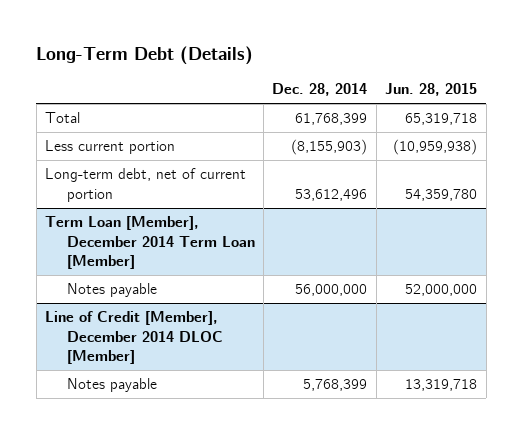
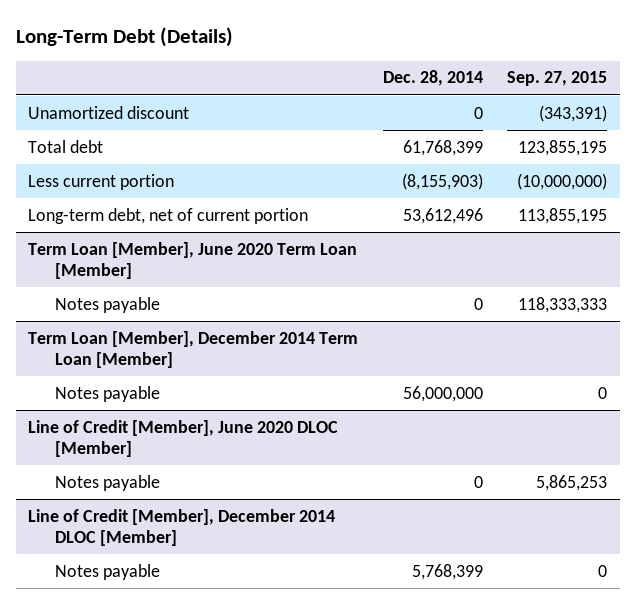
- | Dec. 28, 2014 | Jun. 28, 2015
+ | Dec. 28, 2014 | Sep. 27, 2015
- Total | 61,768,399 | 65,319,718
+ Unamortized discount | 0 | (343,391)
+ Total debt | 61,768,399 | 123,855,195
+ Term Loan [Member], June 2020 Term Loan [Member]
+ Notes payable | 0 | 118,333,333
+ Line of Credit [Member], June 2020 DLOC [Member]
+ Notes payable | 0 | 5,865,253

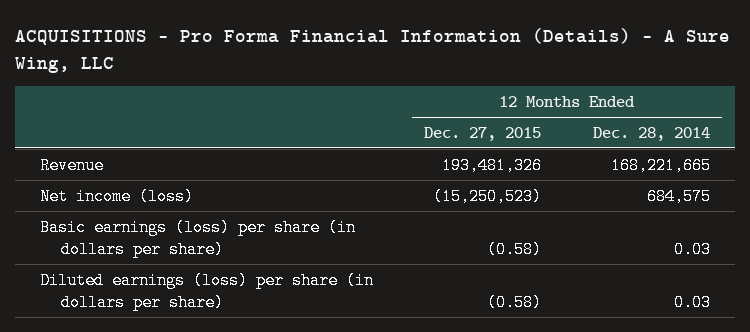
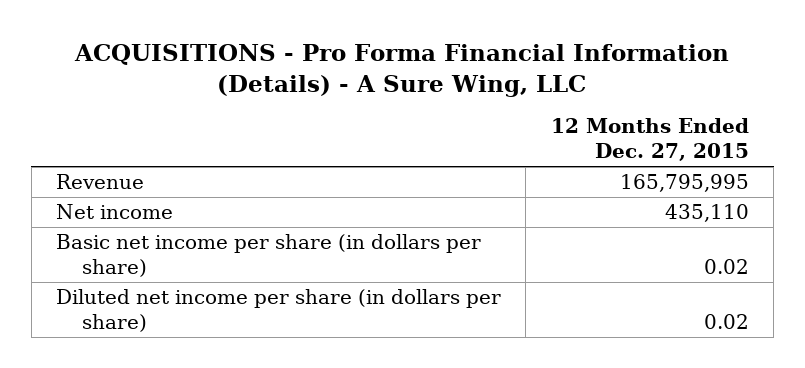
- | 12 Months Ended Dec. 27, 2015 | 12 Months Ended Dec. 28, 2014
+ | 12 Months Ended Dec. 27, 2015
- Revenue | 193,481,326 | 168,221,665
- Net income (loss) | (15,250,523) | 684,575
- Basic earnings (loss) per share (in dollars per share) | (0.58) | 0.03
- Diluted earnings (loss) per share (in dollars per share) | (0.58) | 0.03
+ Revenue | 165,795,995
+ Net income | 435,110
+ Basic net income per share (in dollars per share) | 0.02
+ Diluted net income per share (in dollars per share) | 0.02

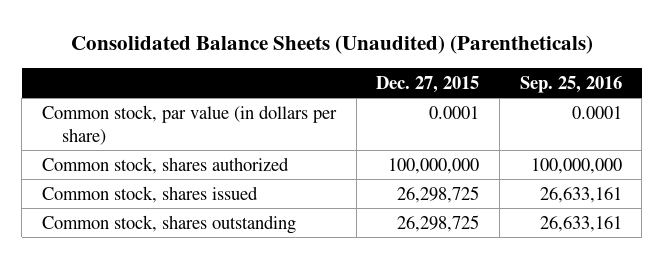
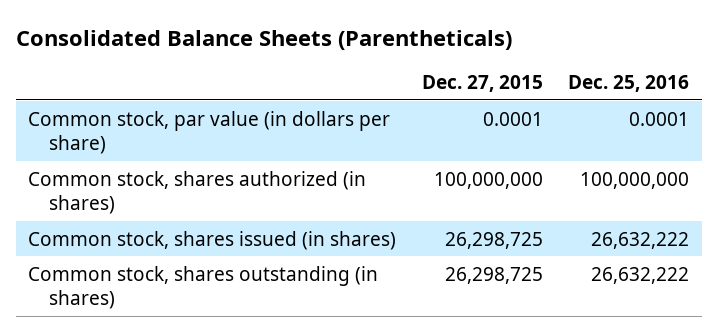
- Consolidated Balance Sheets (Unaudited) (Parentheticals)
+ Consolidated Balance Sheets (Parentheticals)
- | Dec. 27, 2015 | Sep. 25, 2016
+ | Dec. 27, 2015 | Dec. 25, 2016
- Common stock, shares authorized | 100,000,000 | 100,000,000
- Common stock, shares issued | 26,298,725 | 26,633,161
- Common stock, shares outstanding | 26,298,725 | 26,633,161
+ Common stock, shares authorized (in shares) | 100,000,000 | 100,000,000
+ Common stock, shares issued (in shares) | 26,298,725 | 26,632,222
+ Common stock, shares outstanding (in shares) | 26,298,725 | 26,632,222

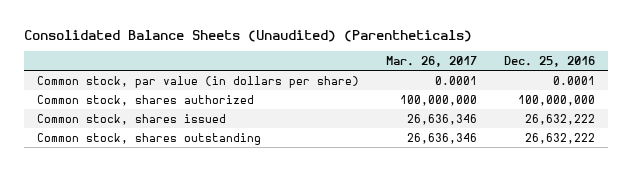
- Consolidated Balance Sheets (Parentheticals)
+ Consolidated Balance Sheets (Unaudited) (Parentheticals)
- | Dec. 27, 2015 | Dec. 25, 2016
+ | Mar. 26, 2017 | Dec. 25, 2016
- Common stock, shares authorized (in shares) | 100,000,000 | 100,000,000
- Common stock, shares issued (in shares) | 26,298,725 | 26,632,222
- Common stock, shares outstanding (in shares) | 26,298,725 | 26,632,222
+ Common stock, shares authorized | 100,000,000 | 100,000,000
+ Common stock, shares issued | 26,636,346 | 26,632,222
+ Common stock, shares outstanding | 26,636,346 | 26,632,222

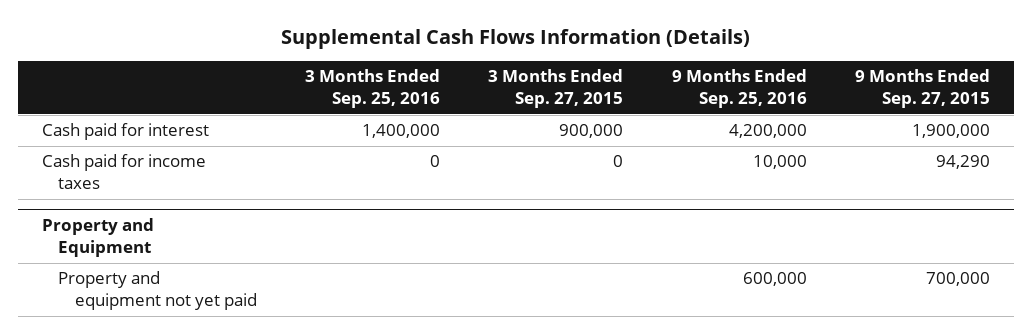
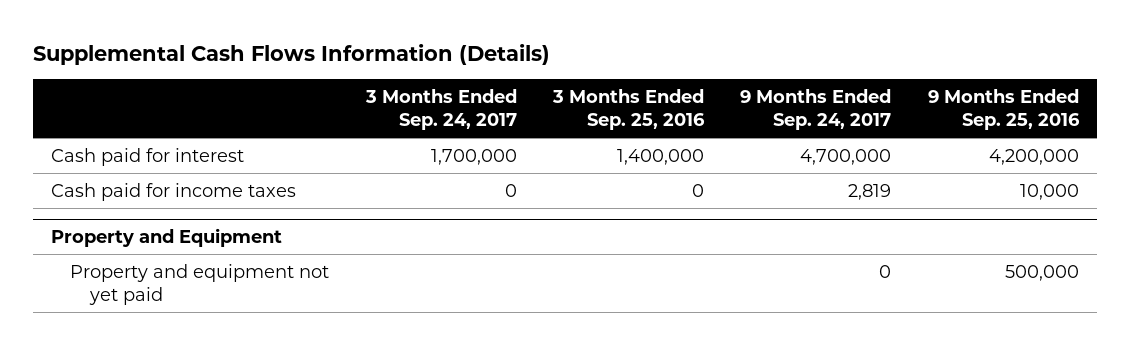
- | 3 Months Ended Sep. 25, 2016 | 3 Months Ended Sep. 27, 2015 | 9 Months Ended Sep. 25, 2016 | 9 Months Ended Sep. 27, 2015
+ | 3 Months Ended Sep. 24, 2017 | 3 Months Ended Sep. 25, 2016 | 9 Months Ended Sep. 24, 2017 | 9 Months Ended Sep. 25, 2016
@ Property and Equipment
- Property and equipment not yet paid | | | 600,000 | 700,000
+ Property and equipment not yet paid | | | 0 | 500,000

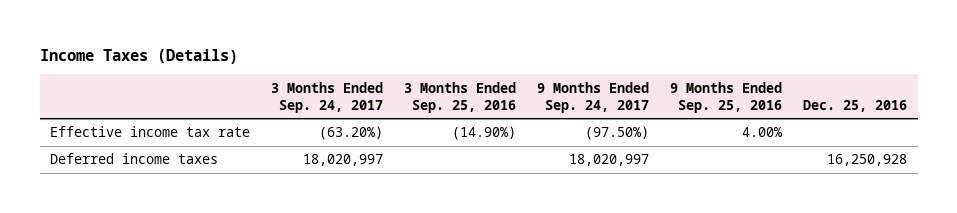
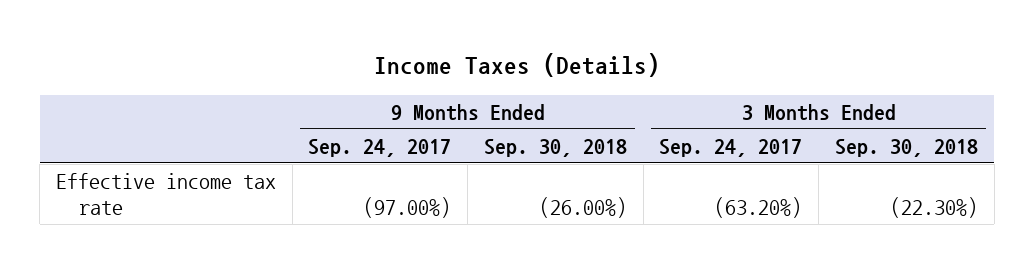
- | 3 Months Ended Sep. 24, 2017 | 3 Months Ended Sep. 25, 2016 | 9 Months Ended Sep. 24, 2017 | 9 Months Ended Sep. 25, 2016 | Dec. 25, 2016
+ | 9 Months Ended Sep. 24, 2017 | 9 Months Ended Sep. 30, 2018 | 3 Months Ended Sep. 24, 2017 | 3 Months Ended Sep. 30, 2018
- Effective income tax rate | (63.20%) | (14.90%) | (97.50%) | 4.00% |
- Deferred income taxes | 18,020,997 | | 18,020,997 | | 16,250,928
+ Effective income tax rate | (97.00%) | (26.00%) | (63.20%) | (22.30%)

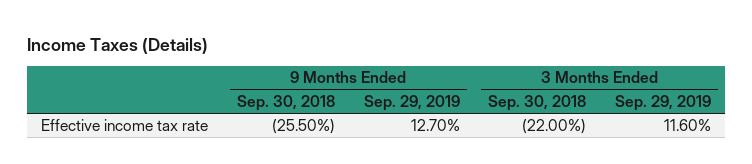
- | 9 Months Ended Sep. 24, 2017 | 9 Months Ended Sep. 30, 2018 | 3 Months Ended Sep. 24, 2017 | 3 Months Ended Sep. 30, 2018
+ | 9 Months Ended Sep. 30, 2018 | 9 Months Ended Sep. 29, 2019 | 3 Months Ended Sep. 30, 2018 | 3 Months Ended Sep. 29, 2019
- Effective income tax rate | (97.00%) | (26.00%) | (63.20%) | (22.30%)
+ Effective income tax rate | (25.50%) | 12.70% | (22.00%) | 11.60%

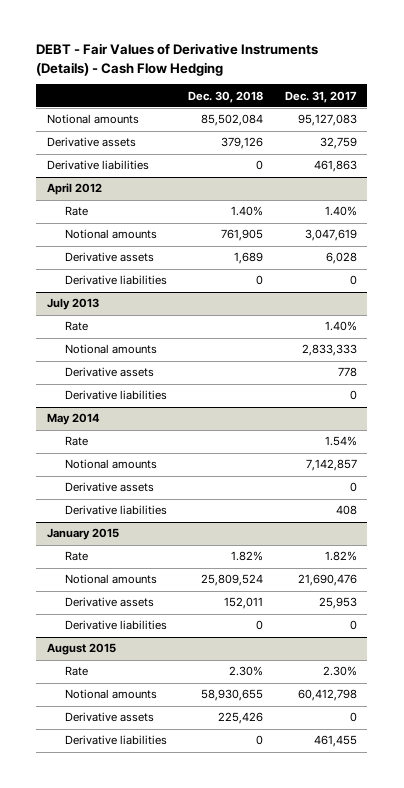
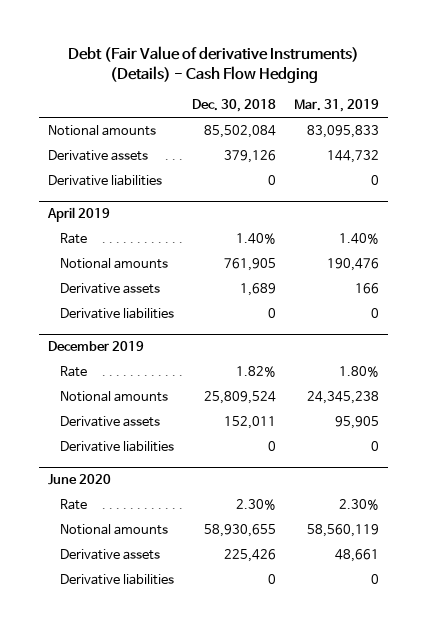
- DEBT - Fair Values of Derivative Instruments (Details) - Cash Flow Hedging
+ Debt (Fair Value of derivative Instruments) (Details) - Cash Flow Hedging
- | Dec. 30, 2018 | Dec. 31, 2017
+ | Dec. 30, 2018 | Mar. 31, 2019
- April 2012
+ April 2019
- July 2013
- Rate | | 1.40%
- Notional amounts | | 2,833,333
- Derivative assets | | 778
- Derivative liabilities | | 0
- May 2014
- Rate | | 1.54%
- Notional amounts | | 7,142,857
- Derivative assets | | 0
- Derivative liabilities | | 408
- January 2015
+ December 2019
- August 2015
+ June 2020

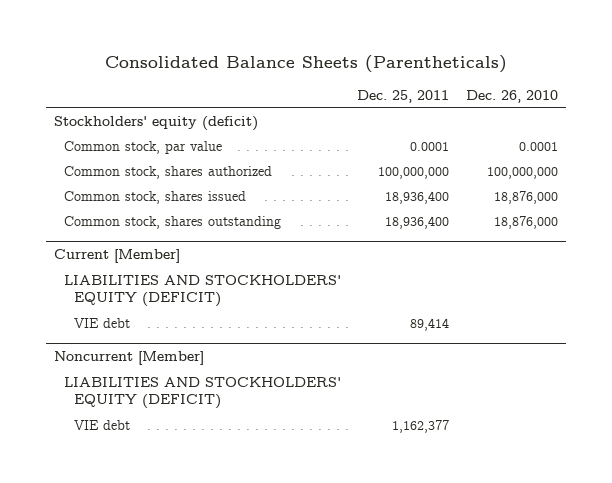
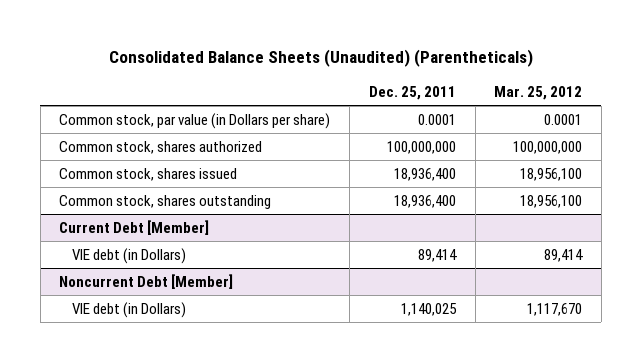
- Consolidated Balance Sheets (Parentheticals)
+ Consolidated Balance Sheets (Unaudited) (Parentheticals)
- | Dec. 25, 2011 | Dec. 26, 2010
+ | Dec. 25, 2011 | Mar. 25, 2012
- Stockholders' equity (deficit)
- Common stock, par value | 0.0001 | 0.0001
+ Common stock, par value (in Dollars per share) | 0.0001 | 0.0001
- Current [Member]
- LIABILITIES AND STOCKHOLDERS' EQUITY (DEFICIT)
- VIE debt | 89,414 |
- Noncurrent [Member]
- LIABILITIES AND STOCKHOLDERS' EQUITY (DEFICIT)
- VIE debt | 1,162,377 |
+ Current Debt [Member]
+ VIE debt (in Dollars) | 89,414 | 89,414
+ Noncurrent Debt [Member]
+ VIE debt (in Dollars) | 1,140,025 | 1,117,670

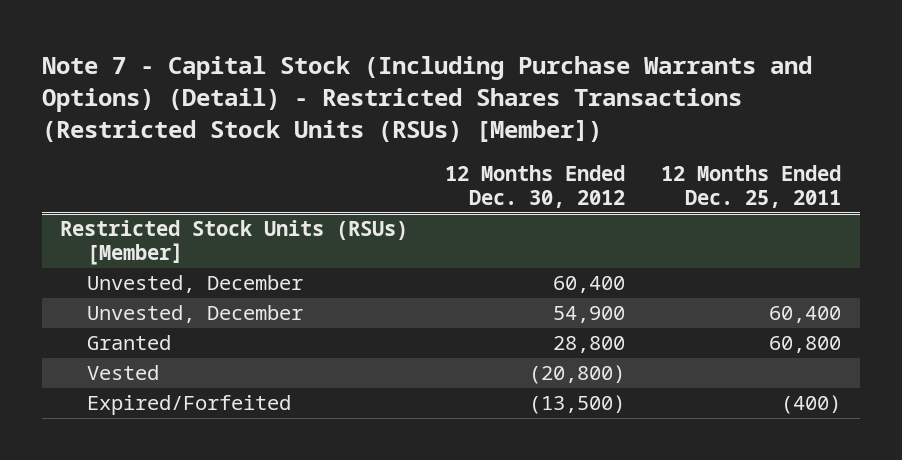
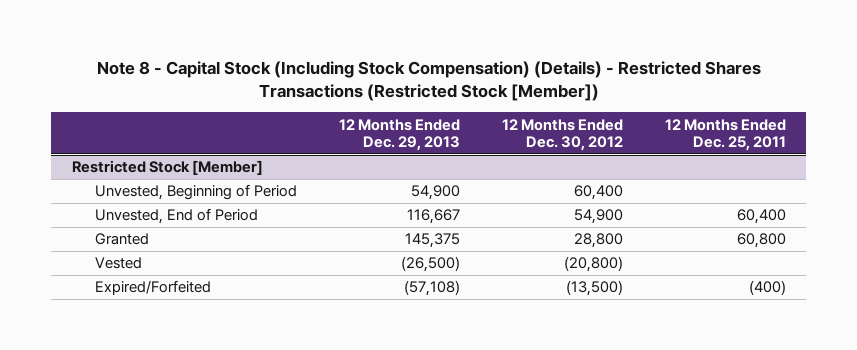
- Note 7 - Capital Stock (Including Purchase Warrants and Options) (Detail) - Restricted Shares Transactions (Restricted Stock Units (RSUs) [Member])
+ Note 8 - Capital Stock (Including Stock Compensation) (Details) - Restricted Shares Transactions (Restricted Stock [Member])
- | 12 Months Ended Dec. 30, 2012 | 12 Months Ended Dec. 25, 2011
+ | 12 Months Ended Dec. 29, 2013 | 12 Months Ended Dec. 30, 2012 | 12 Months Ended Dec. 25, 2011
- Restricted Stock Units (RSUs) [Member]
- Unvested, December | 60,400 |
- Unvested, December | 54,900 | 60,400
+ Restricted Stock [Member]
+ Unvested, Beginning of Period | 54,900 | 60,400 |
+ Unvested, End of Period | 116,667 | 54,900 | 60,400

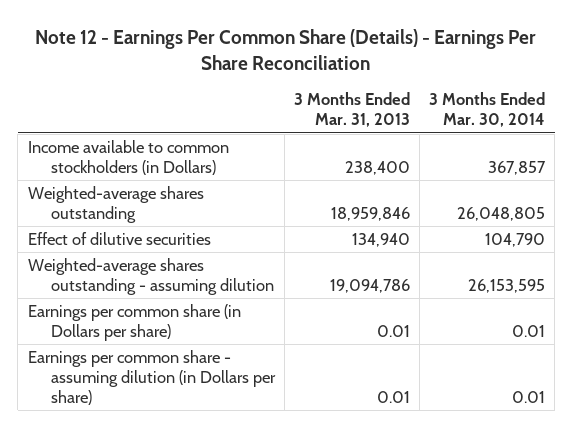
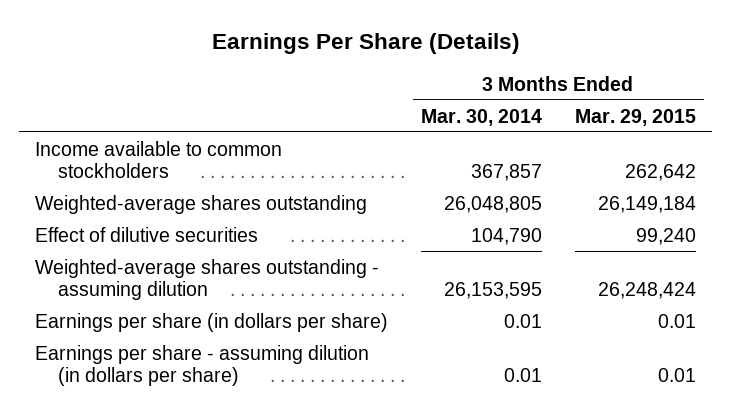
- Note 12 - Earnings Per Common Share (Details) - Earnings Per Share Reconciliation
+ Earnings Per Share (Details)
- | 3 Months Ended Mar. 31, 2013 | 3 Months Ended Mar. 30, 2014
+ | 3 Months Ended Mar. 30, 2014 | 3 Months Ended Mar. 29, 2015
- Income available to common stockholders (in Dollars) | 238,400 | 367,857
+ Income available to common stockholders | 367,857 | 262,642
- Earnings per common share (in Dollars per share) | 0.01 | 0.01
- Earnings per common share - assuming dilution (in Dollars per share) | 0.01 | 0.01
+ Earnings per share (in dollars per share) | 0.01 | 0.01
+ Earnings per share - assuming dilution (in dollars per share) | 0.01 | 0.01

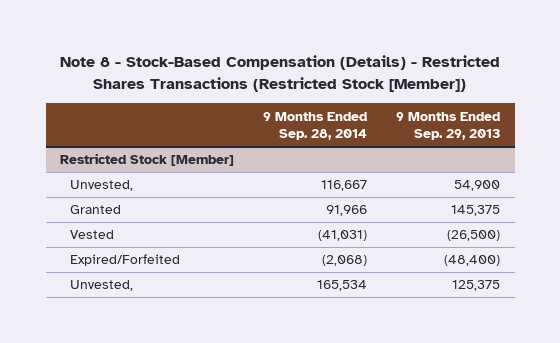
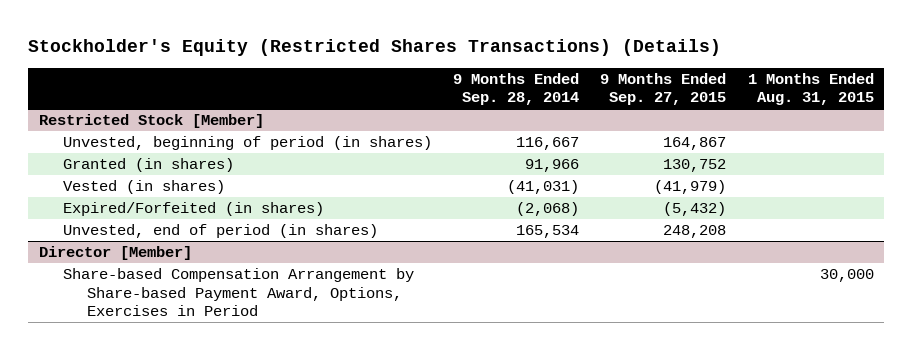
- Note 8 - Stock-Based Compensation (Details) - Restricted Shares Transactions (Restricted Stock [Member])
+ Stockholder's Equity (Restricted Shares Transactions) (Details)
- | 9 Months Ended Sep. 28, 2014 | 9 Months Ended Sep. 29, 2013
+ | 9 Months Ended Sep. 28, 2014 | 9 Months Ended Sep. 27, 2015 | 1 Months Ended Aug. 31, 2015
@ Restricted Stock [Member]
- Unvested, | 116,667 | 54,900
- Granted | 91,966 | 145,375
- Vested | (41,031) | (26,500)
- Expired/Forfeited | (2,068) | (48,400)
- Unvested, | 165,534 | 125,375
+ Unvested, beginning of period (in shares) | 116,667 | 164,867 |
+ Granted (in shares) | 91,966 | 130,752 |
+ Vested (in shares) | (41,031) | (41,979) |
+ Expired/Forfeited (in shares) | (2,068) | (5,432) |
+ Unvested, end of period (in shares) | 165,534 | 248,208 |
+ Director [Member]
+ Share-based Compensation Arrangement by Share-based Payment Award, Options, Exercises in Period | | | 30,000

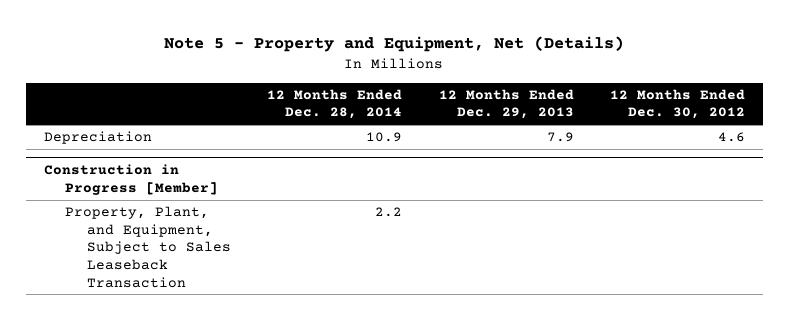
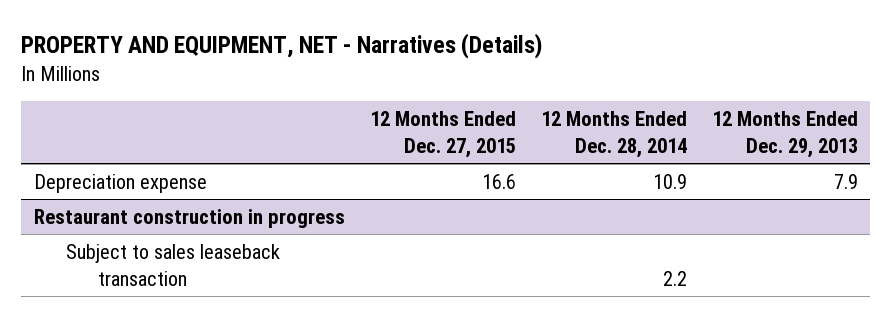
- Note 5 - Property and Equipment, Net (Details)
+ PROPERTY AND EQUIPMENT, NET - Narratives (Details)
- | 12 Months Ended Dec. 28, 2014 | 12 Months Ended Dec. 29, 2013 | 12 Months Ended Dec. 30, 2012
+ | 12 Months Ended Dec. 27, 2015 | 12 Months Ended Dec. 28, 2014 | 12 Months Ended Dec. 29, 2013
- Depreciation | 10.9 | 7.9 | 4.6
- Construction in Progress [Member]
- Property, Plant, and Equipment, Subject to Sales Leaseback Transaction | 2.2 | |
+ Depreciation expense | 16.6 | 10.9 | 7.9
+ Restaurant construction in progress
+ Subject to sales leaseback transaction | | 2.2 |

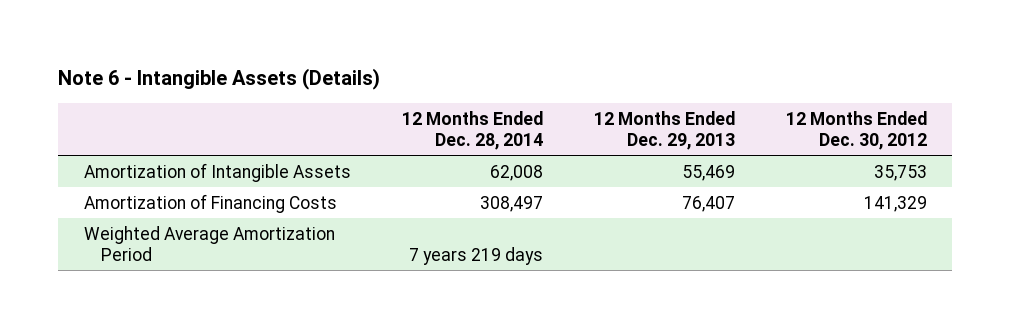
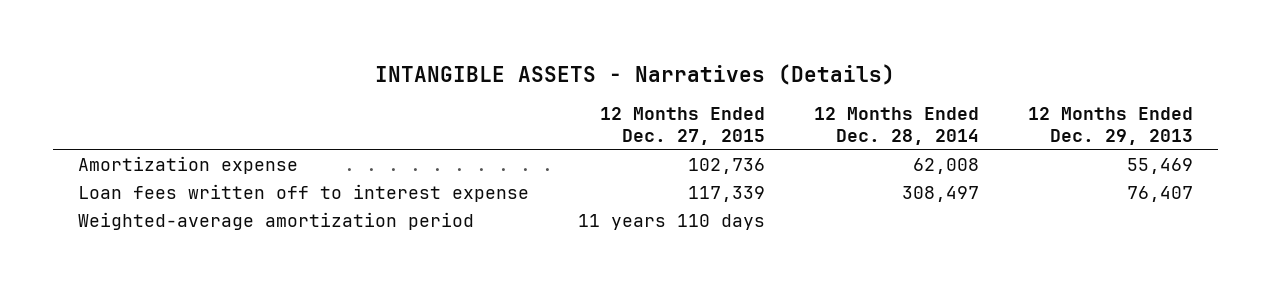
- Note 6 - Intangible Assets (Details)
+ INTANGIBLE ASSETS - Narratives (Details)
- | 12 Months Ended Dec. 28, 2014 | 12 Months Ended Dec. 29, 2013 | 12 Months Ended Dec. 30, 2012
+ | 12 Months Ended Dec. 27, 2015 | 12 Months Ended Dec. 28, 2014 | 12 Months Ended Dec. 29, 2013
- Amortization of Intangible Assets | 62,008 | 55,469 | 35,753
- Amortization of Financing Costs | 308,497 | 76,407 | 141,329
- Weighted Average Amortization Period | 7 years 219 days | |
+ Amortization expense | 102,736 | 62,008 | 55,469
+ Loan fees written off to interest expense | 117,339 | 308,497 | 76,407
+ Weighted-average amortization period | 11 years 110 days | |

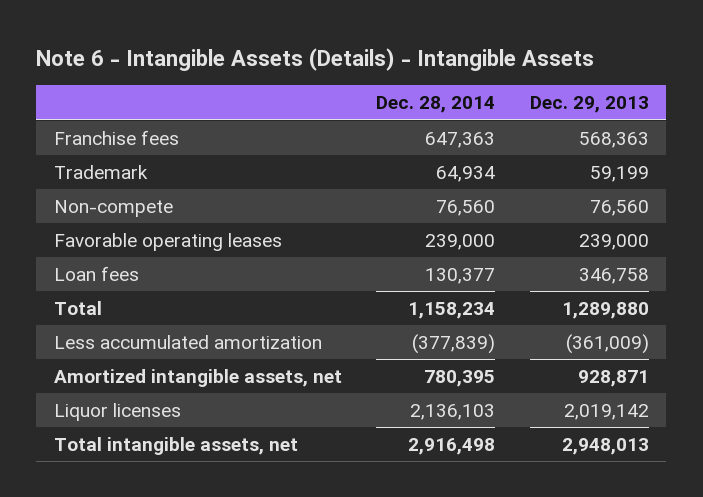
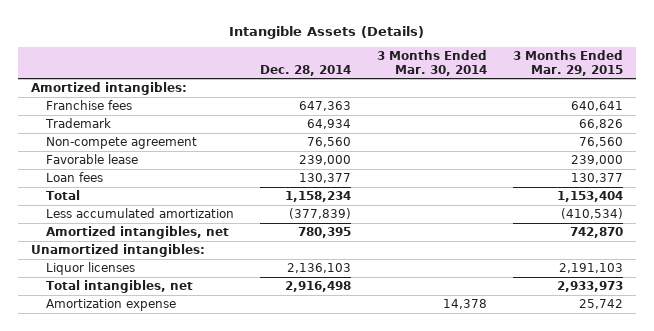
- Note 6 - Intangible Assets (Details) - Intangible Assets
+ Intangible Assets (Details)
- | Dec. 28, 2014 | Dec. 29, 2013
+ | Dec. 28, 2014 | 3 Months Ended Mar. 30, 2014 | 3 Months Ended Mar. 29, 2015
+ Amortized intangibles:
- Non-compete | 76,560 | 76,560
- Favorable operating leases | 239,000 | 239,000
+ Non-compete agreement | 76,560 | | 76,560
+ Favorable lease | 239,000 | | 239,000
- Amortized intangible assets, net | 780,395 | 928,871
+ Amortized intangibles, net | 780,395 | | 742,870
+ Unamortized intangibles:
- Total intangible assets, net | 2,916,498 | 2,948,013
+ Total intangibles, net | 2,916,498 | | 2,933,973
+ Amortization expense | | 14,378 | 25,742

